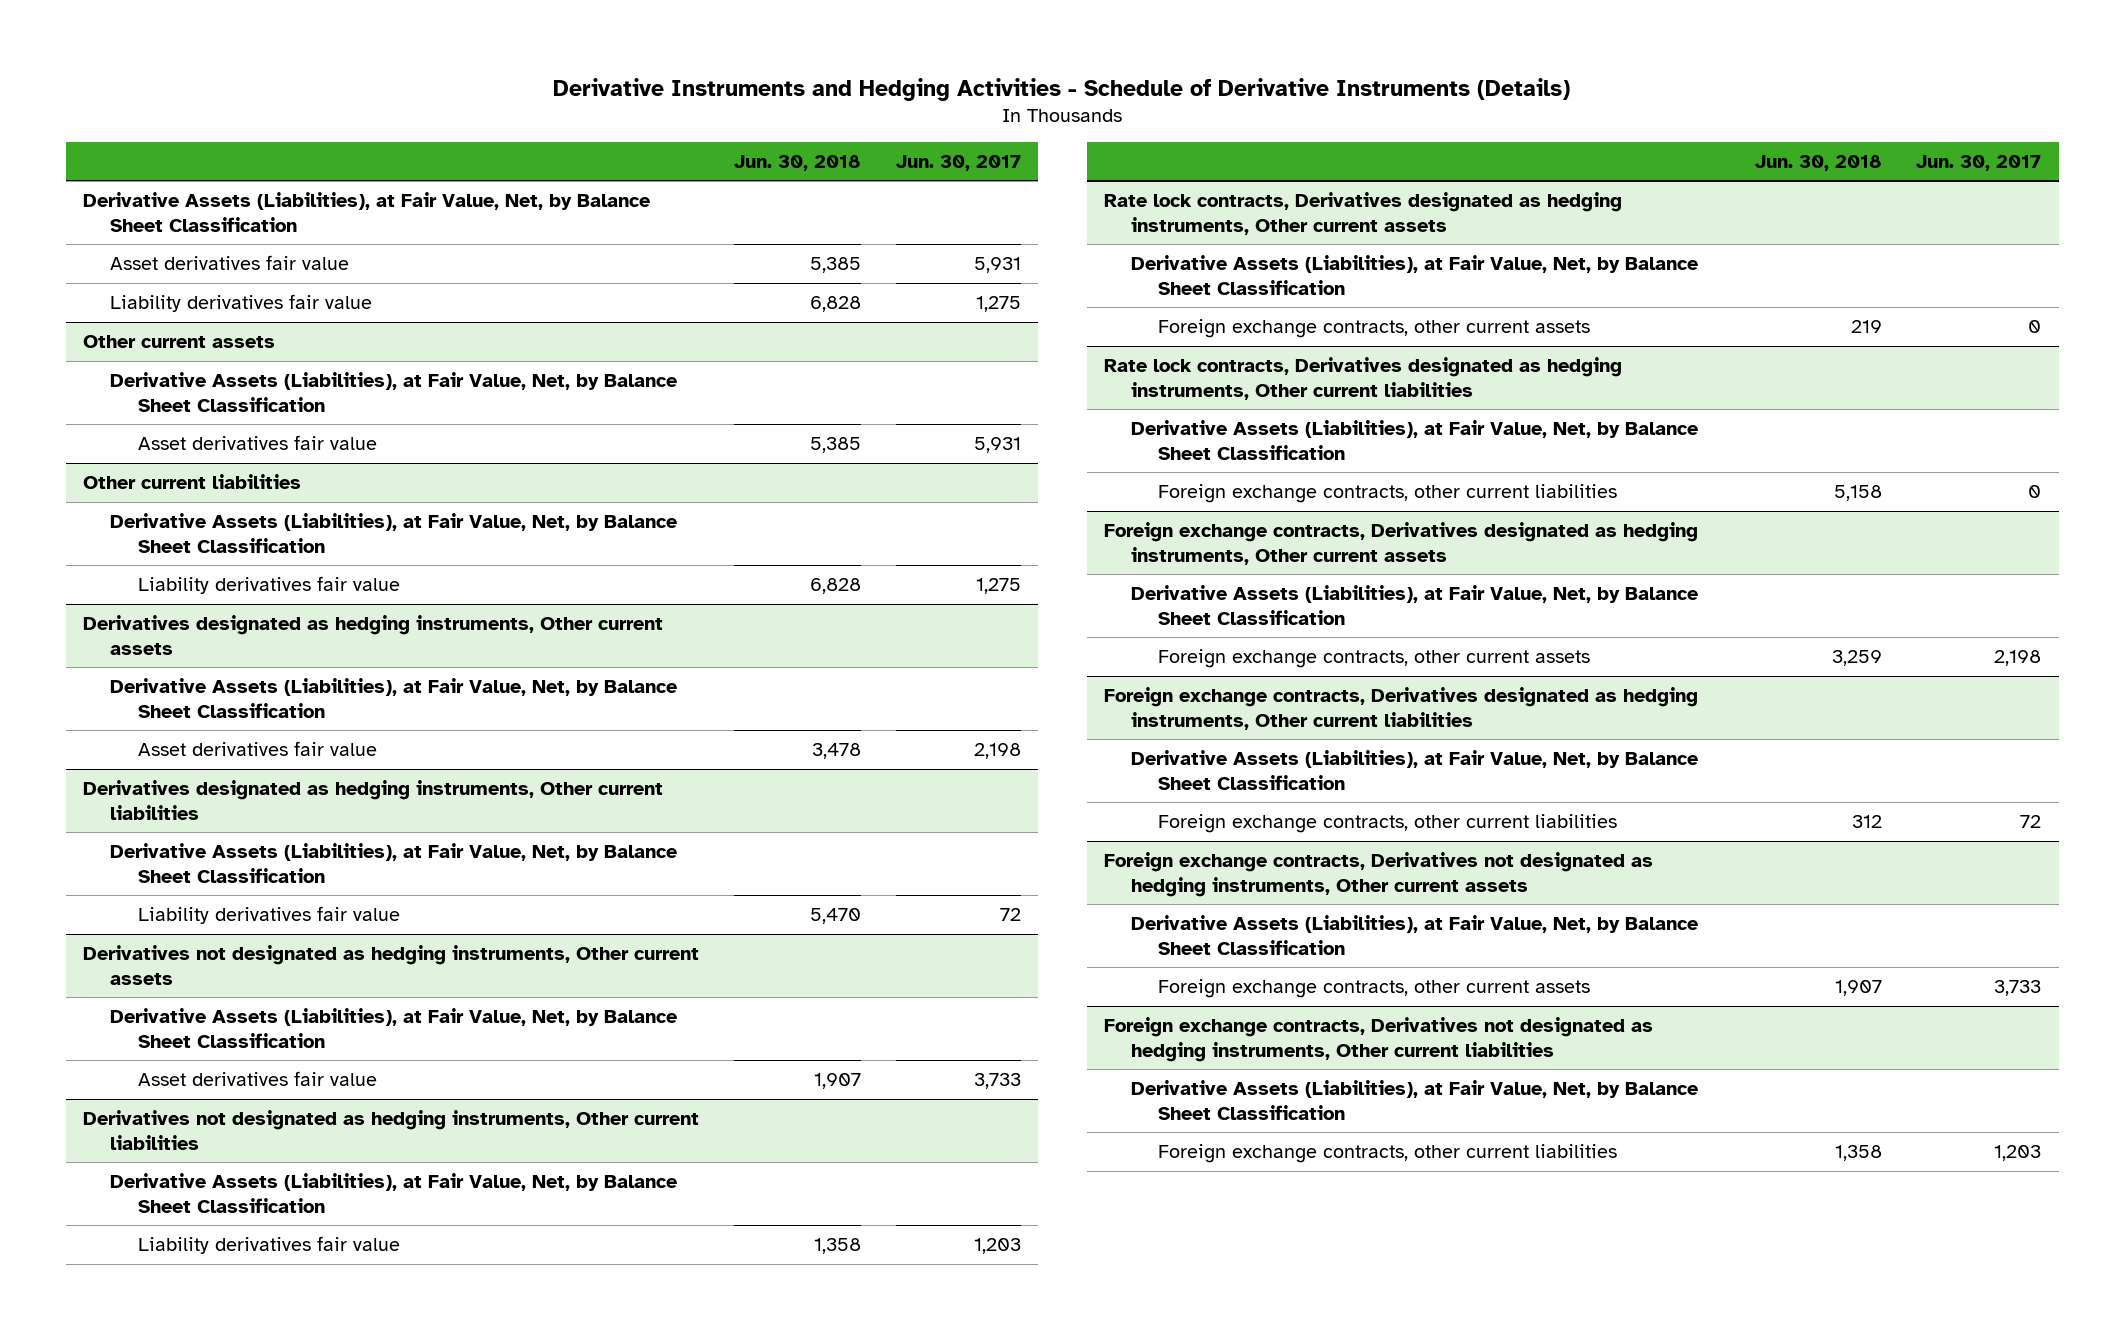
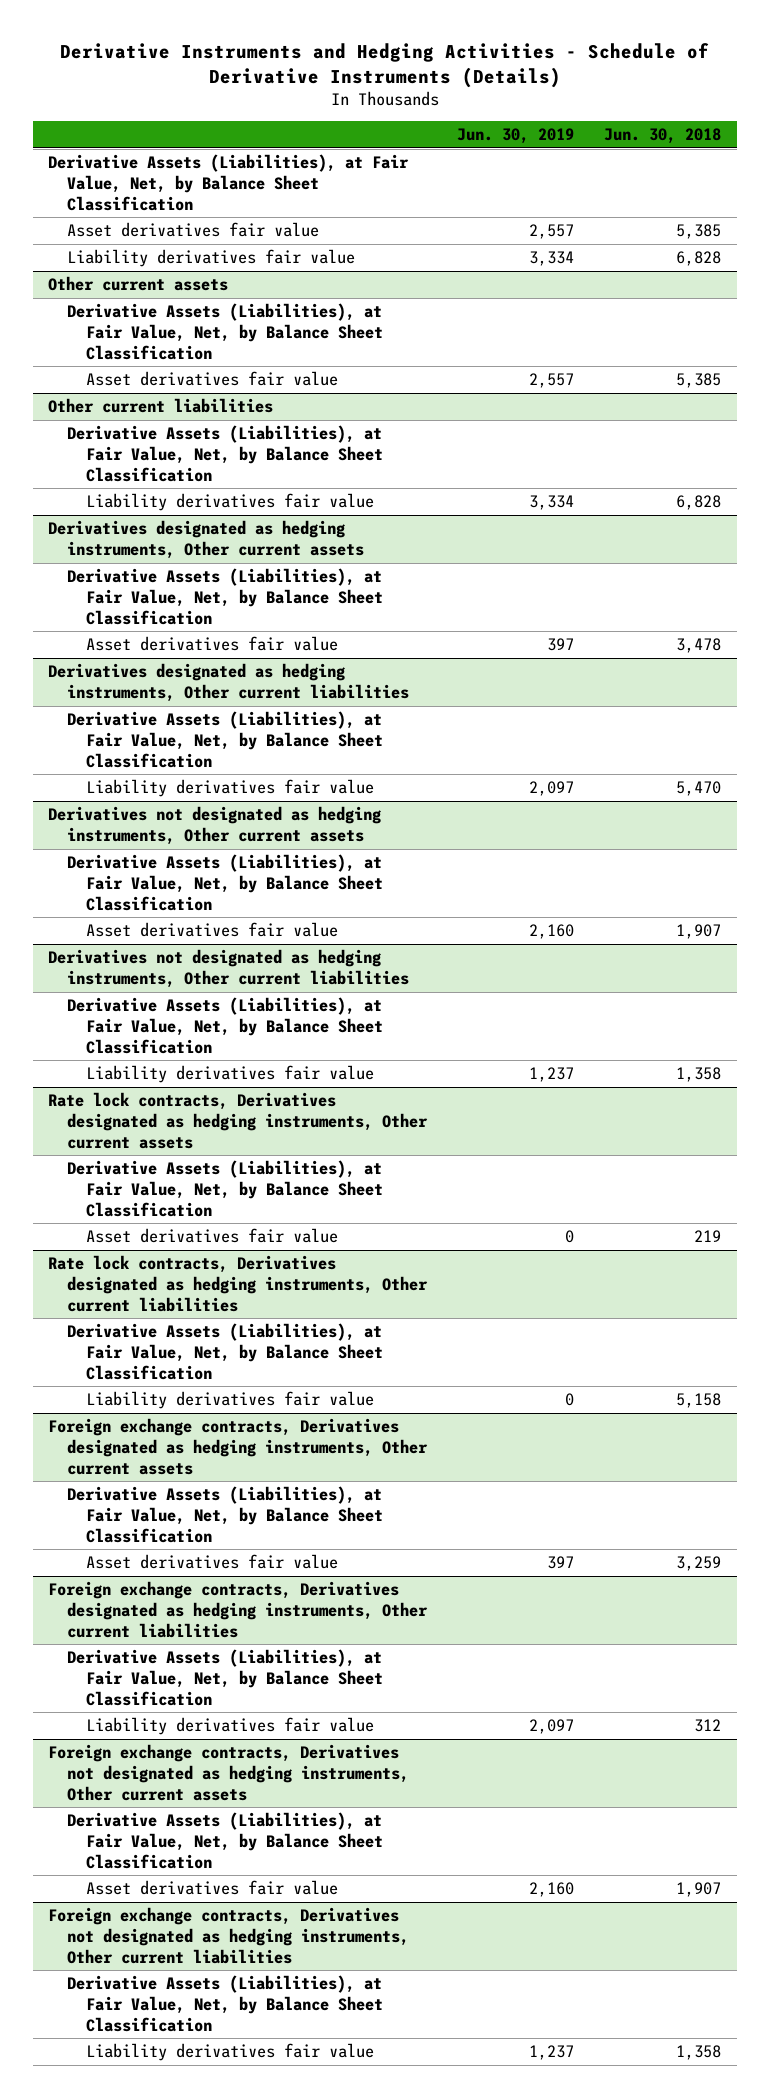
- | Jun. 30, 2018 | Jun. 30, 2017
+ | Jun. 30, 2019 | Jun. 30, 2018
@ Rate lock contracts, Derivatives designated as hedging instruments, Other current assets
- Foreign exchange contracts, other current assets | 219 | 0
+ Asset derivatives fair value | 0 | 219
@ Rate lock contracts, Derivatives designated as hedging instruments, Other current liabilities
- Foreign exchange contracts, other current liabilities | 5,158 | 0
+ Liability derivatives fair value | 0 | 5,158
@ Foreign exchange contracts, Derivatives designated as hedging instruments, Other current assets
- Foreign exchange contracts, other current assets | 3,259 | 2,198
+ Asset derivatives fair value | 397 | 3,259
@ Foreign exchange contracts, Derivatives designated as hedging instruments, Other current liabilities
- Foreign exchange contracts, other current liabilities | 312 | 72
+ Liability derivatives fair value | 2,097 | 312
@ Foreign exchange contracts, Derivatives not designated as hedging instruments, Other current assets
- Foreign exchange contracts, other current assets | 1,907 | 3,733
+ Asset derivatives fair value | 2,160 | 1,907
@ Foreign exchange contracts, Derivatives not designated as hedging instruments, Other current liabilities
- Foreign exchange contracts, other current liabilities | 1,358 | 1,203
+ Liability derivatives fair value | 1,237 | 1,358

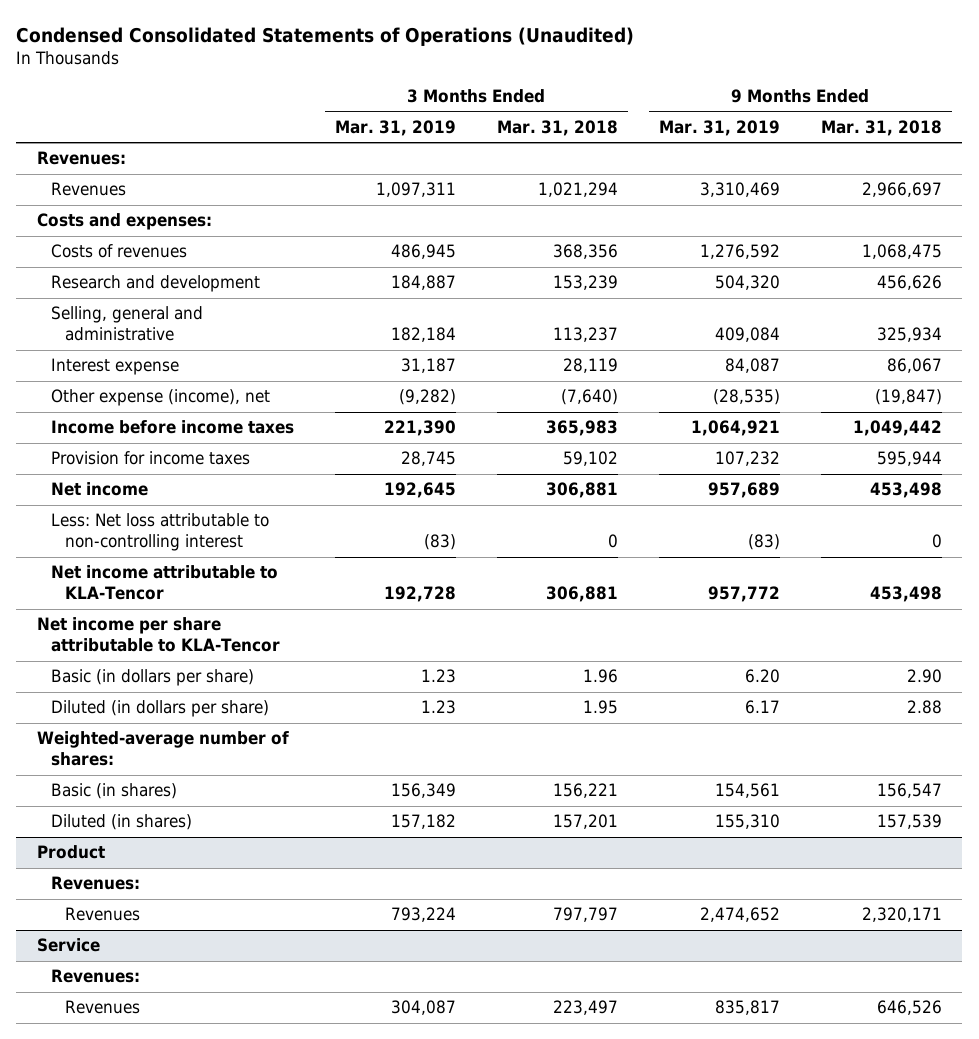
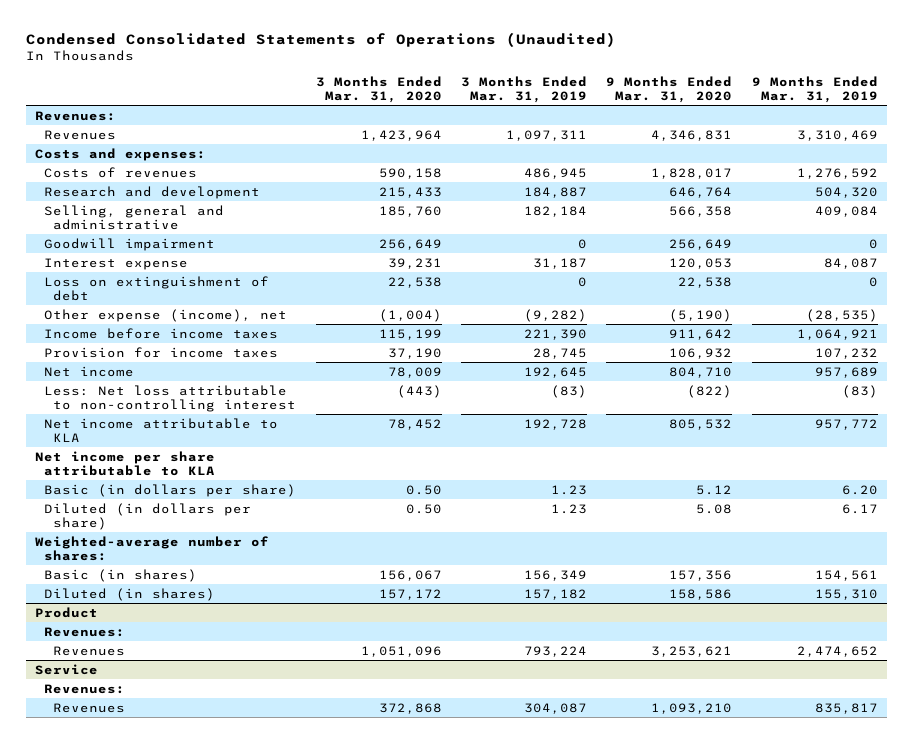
- | 3 Months Ended Mar. 31, 2019 | 3 Months Ended Mar. 31, 2018 | 9 Months Ended Mar. 31, 2019 | 9 Months Ended Mar. 31, 2018
+ | 3 Months Ended Mar. 31, 2020 | 3 Months Ended Mar. 31, 2019 | 9 Months Ended Mar. 31, 2020 | 9 Months Ended Mar. 31, 2019
+ Goodwill impairment | 256,649 | 0 | 256,649 | 0
+ Loss on extinguishment of debt | 22,538 | 0 | 22,538 | 0
- Net income attributable to KLA-Tencor | 192,728 | 306,881 | 957,772 | 453,498
- Net income per share attributable to KLA-Tencor
+ Net income attributable to KLA | 78,452 | 192,728 | 805,532 | 957,772
+ Net income per share attributable to KLA

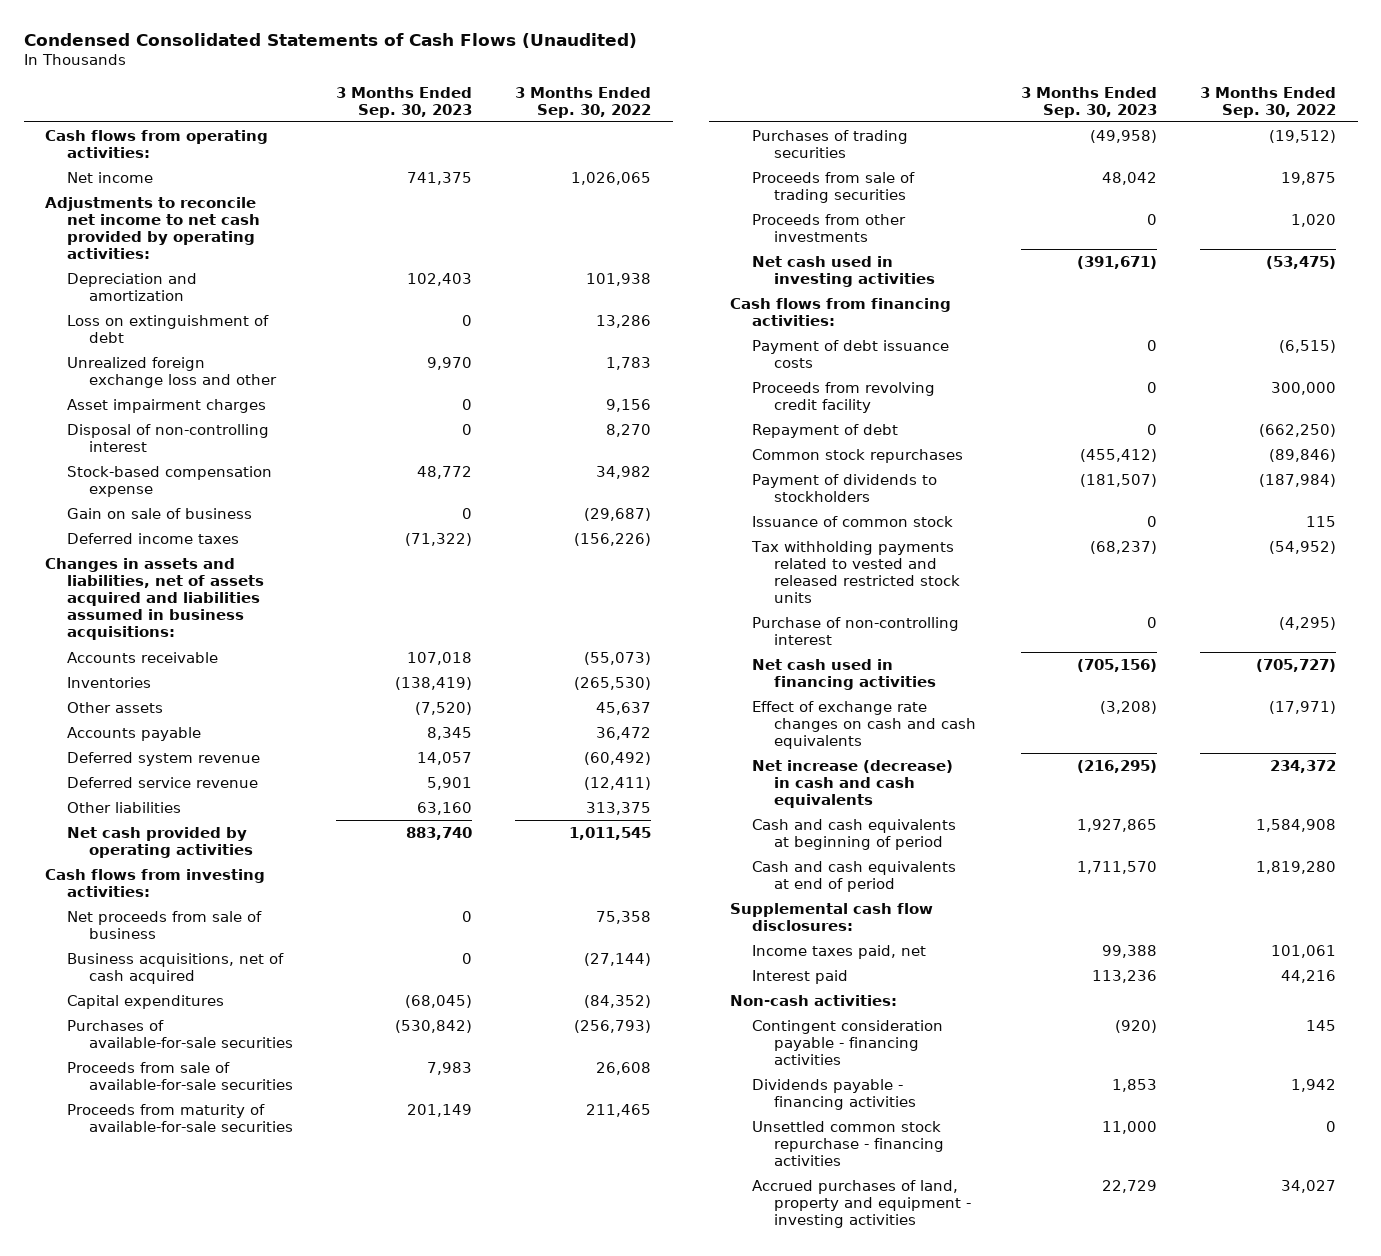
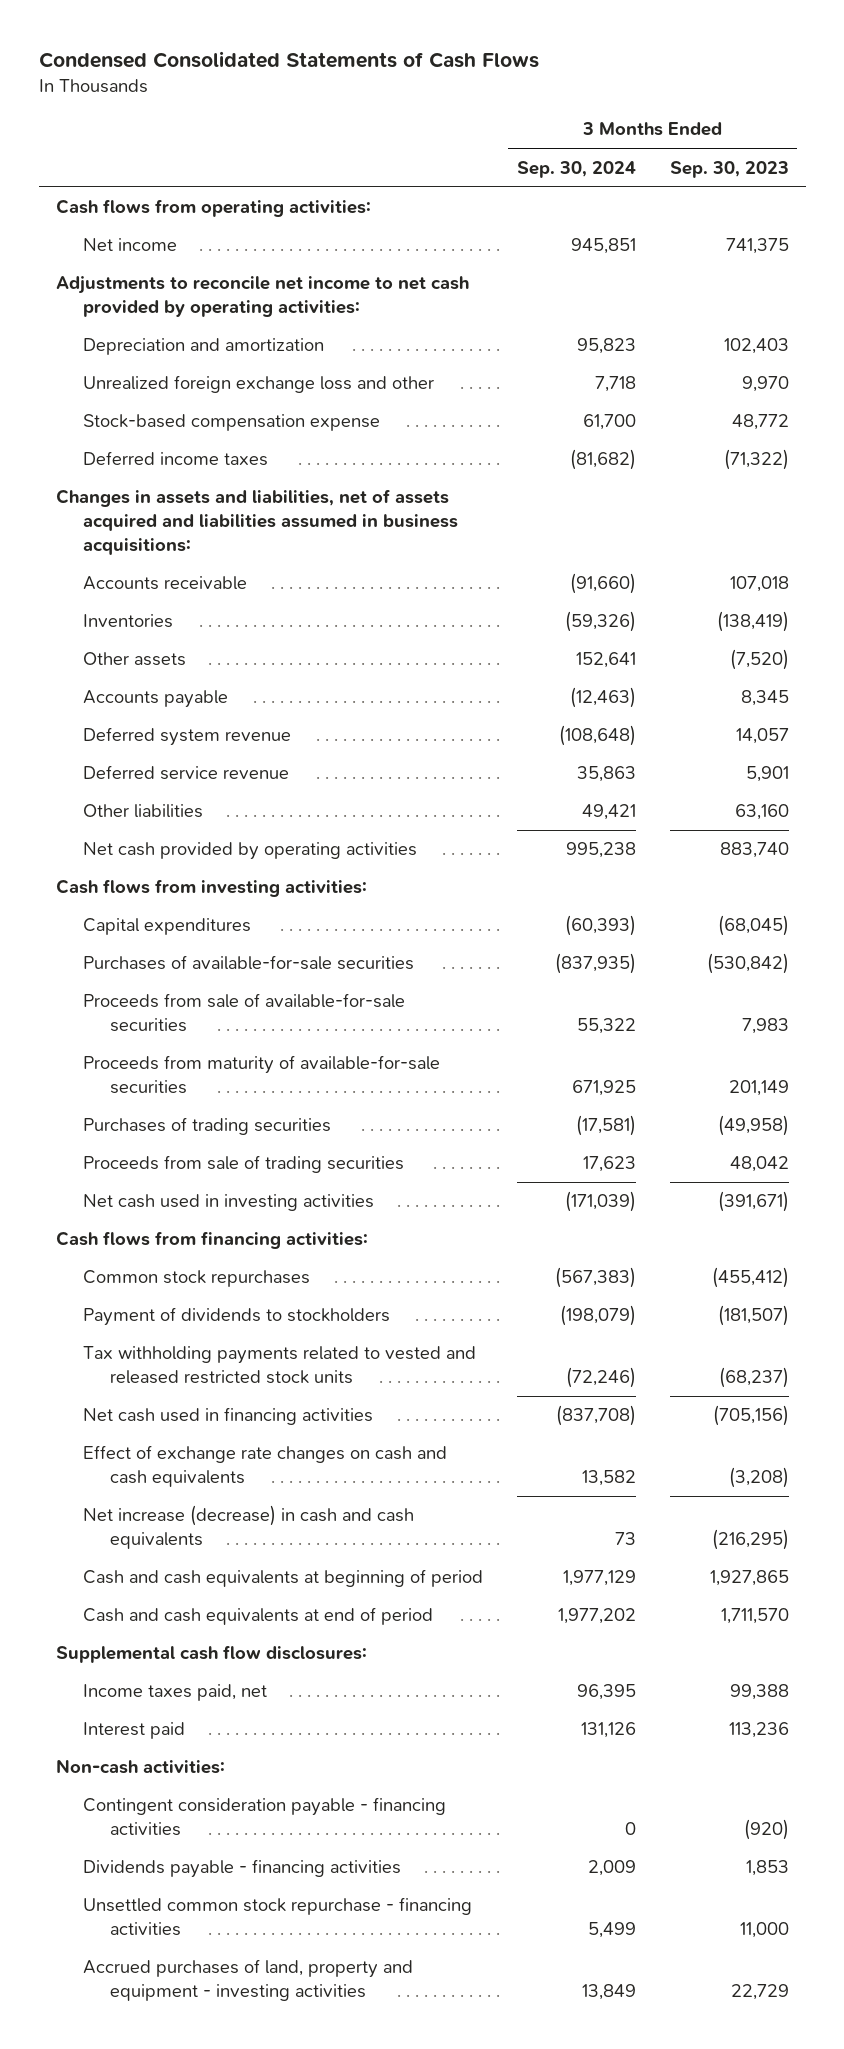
- Condensed Consolidated Statements of Cash Flows (Unaudited)
+ Condensed Consolidated Statements of Cash Flows
- | 3 Months Ended Sep. 30, 2023 | 3 Months Ended Sep. 30, 2022
+ | 3 Months Ended Sep. 30, 2024 | 3 Months Ended Sep. 30, 2023
- Loss on extinguishment of debt | 0 | 13,286
- Asset impairment charges | 0 | 9,156
- Disposal of non-controlling interest | 0 | 8,270
- Gain on sale of business | 0 | (29,687)
- Net proceeds from sale of business | 0 | 75,358
- Business acquisitions, net of cash acquired | 0 | (27,144)
- Proceeds from other investments | 0 | 1,020
- Payment of debt issuance costs | 0 | (6,515)
- Proceeds from revolving credit facility | 0 | 300,000
- Repayment of debt | 0 | (662,250)
- Issuance of common stock | 0 | 115
- Purchase of non-controlling interest | 0 | (4,295)

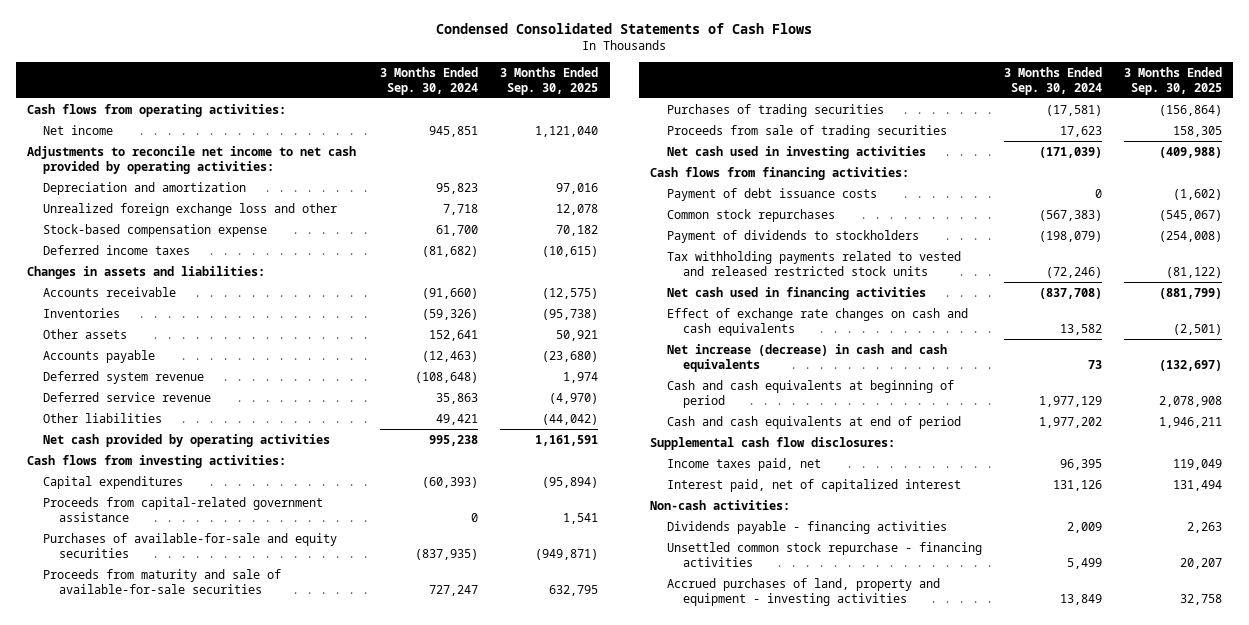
- | 3 Months Ended Sep. 30, 2024 | 3 Months Ended Sep. 30, 2023
+ | 3 Months Ended Sep. 30, 2024 | 3 Months Ended Sep. 30, 2025
- Changes in assets and liabilities, net of assets acquired and liabilities assumed in business acquisitions:
+ Changes in assets and liabilities:
- Purchases of available-for-sale securities | (837,935) | (530,842)
- Proceeds from sale of available-for-sale securities | 55,322 | 7,983
- Proceeds from maturity of available-for-sale securities | 671,925 | 201,149
+ Proceeds from capital-related government assistance | 0 | 1,541
+ Purchases of available-for-sale and equity securities | (837,935) | (949,871)
+ Proceeds from maturity and sale of available-for-sale securities | 727,247 | 632,795
+ Payment of debt issuance costs | 0 | (1,602)
- Interest paid | 131,126 | 113,236
+ Interest paid, net of capitalized interest | 131,126 | 131,494
- Contingent consideration payable - financing activities | 0 | (920)

